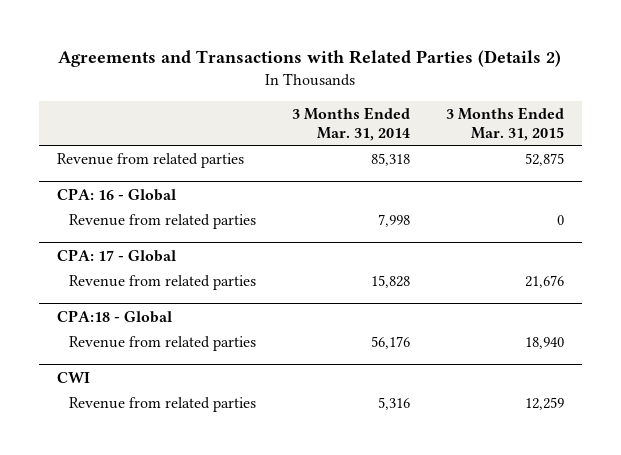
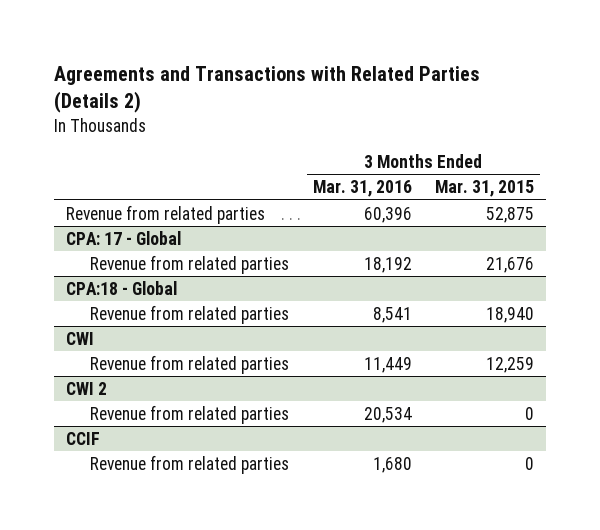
- | 3 Months Ended Mar. 31, 2014 | 3 Months Ended Mar. 31, 2015
+ | 3 Months Ended Mar. 31, 2016 | 3 Months Ended Mar. 31, 2015
- CPA: 16 - Global
- Revenue from related parties | 7,998 | 0
+ CWI 2
+ Revenue from related parties | 20,534 | 0
+ CCIF
+ Revenue from related parties | 1,680 | 0

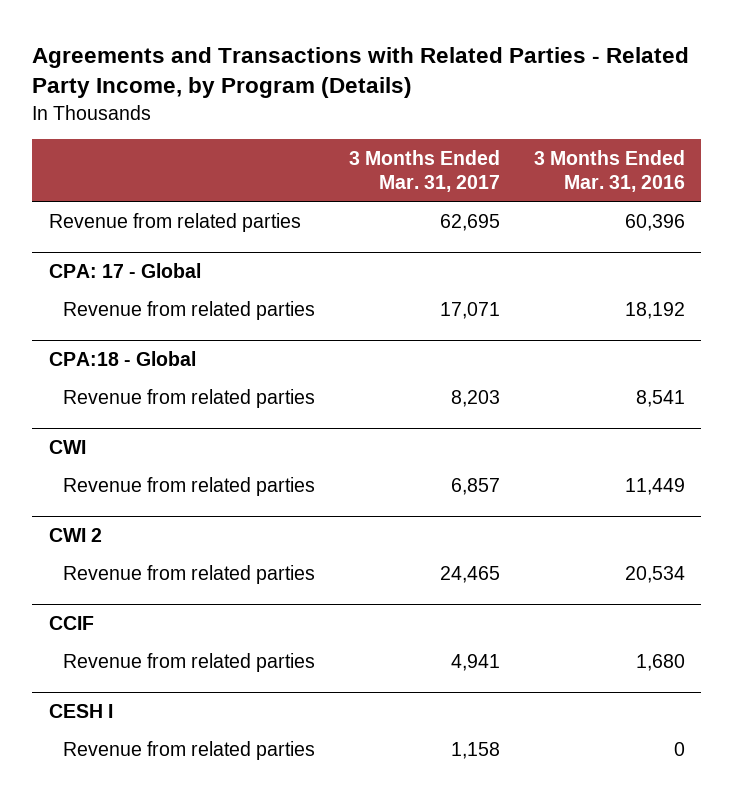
- Agreements and Transactions with Related Parties (Details 2)
+ Agreements and Transactions with Related Parties - Related Party Income, by Program (Details)
- | 3 Months Ended Mar. 31, 2016 | 3 Months Ended Mar. 31, 2015
+ | 3 Months Ended Mar. 31, 2017 | 3 Months Ended Mar. 31, 2016
+ CESH I
+ Revenue from related parties | 1,158 | 0

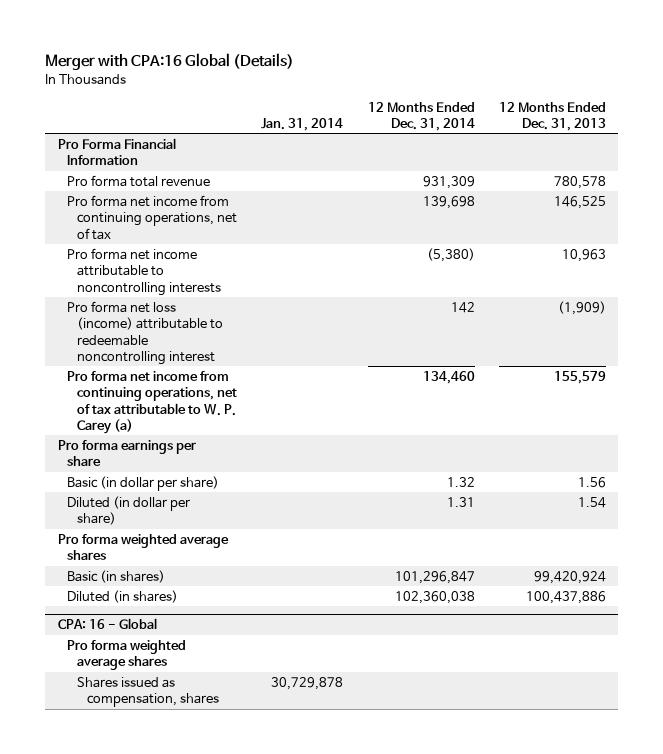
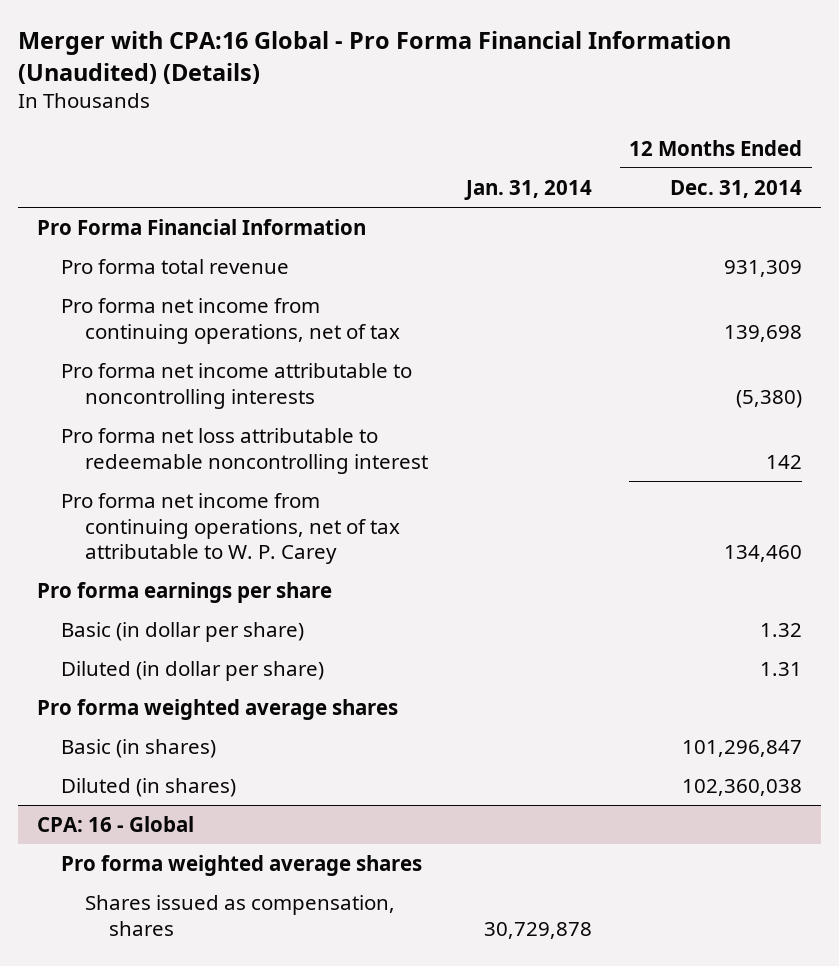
- Merger with CPA:16 Global (Details)
+ Merger with CPA:16 Global - Pro Forma Financial Information (Unaudited) (Details)
- | Jan. 31, 2014 | 12 Months Ended Dec. 31, 2014 | 12 Months Ended Dec. 31, 2013
+ | Jan. 31, 2014 | 12 Months Ended Dec. 31, 2014
- Pro forma net loss (income) attributable to redeemable noncontrolling interest | | 142 | (1,909)
- Pro forma net income from continuing operations, net of tax attributable to W. P. Carey (a) | | 134,460 | 155,579
+ Pro forma net loss attributable to redeemable noncontrolling interest | | 142
+ Pro forma net income from continuing operations, net of tax attributable to W. P. Carey | | 134,460

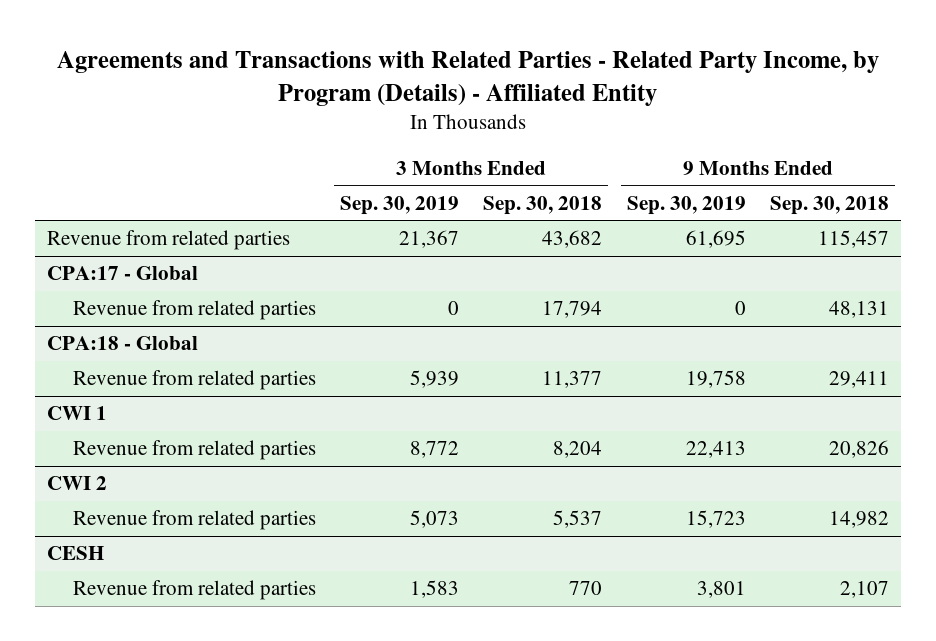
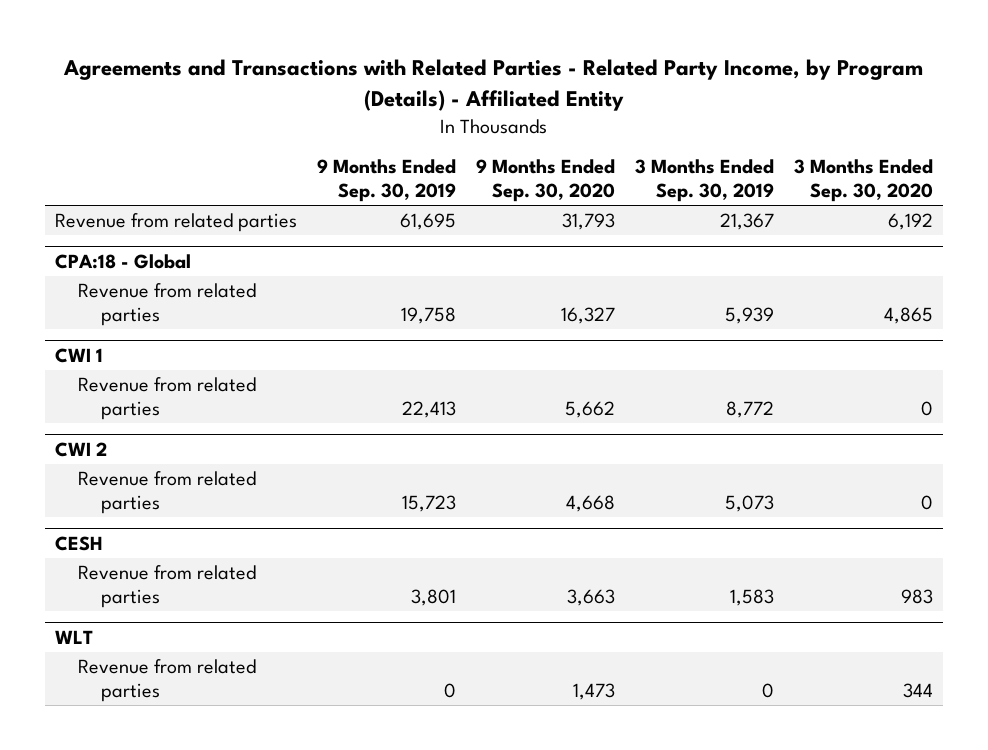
- | 3 Months Ended Sep. 30, 2019 | 3 Months Ended Sep. 30, 2018 | 9 Months Ended Sep. 30, 2019 | 9 Months Ended Sep. 30, 2018
+ | 9 Months Ended Sep. 30, 2019 | 9 Months Ended Sep. 30, 2020 | 3 Months Ended Sep. 30, 2019 | 3 Months Ended Sep. 30, 2020
- CPA:17 - Global
- Revenue from related parties | 0 | 17,794 | 0 | 48,131
+ WLT
+ Revenue from related parties | 0 | 1,473 | 0 | 344

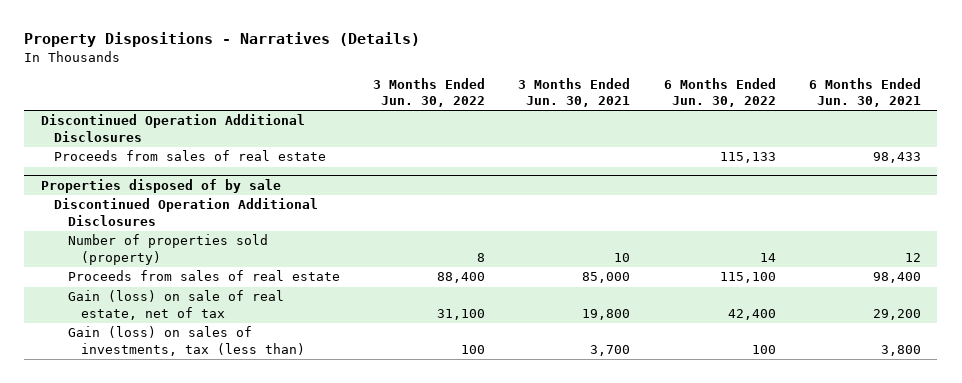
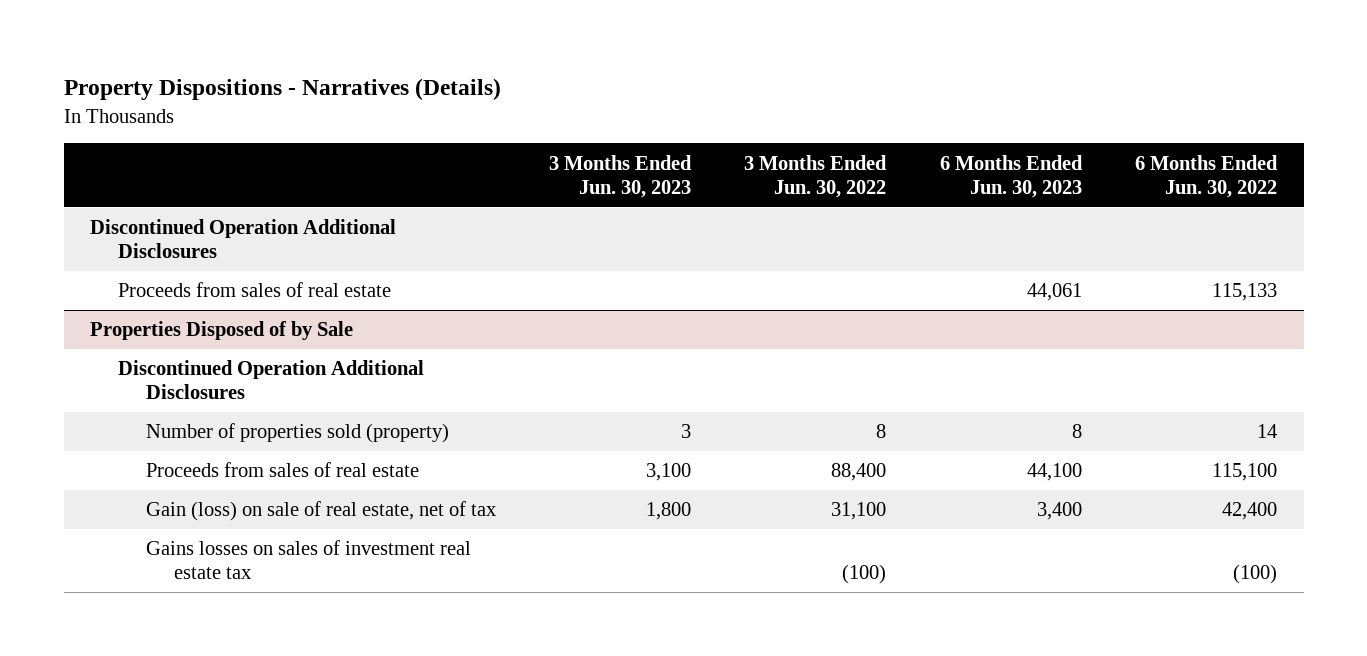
- | 3 Months Ended Jun. 30, 2022 | 3 Months Ended Jun. 30, 2021 | 6 Months Ended Jun. 30, 2022 | 6 Months Ended Jun. 30, 2021
+ | 3 Months Ended Jun. 30, 2023 | 3 Months Ended Jun. 30, 2022 | 6 Months Ended Jun. 30, 2023 | 6 Months Ended Jun. 30, 2022
- Properties disposed of by sale
+ Properties Disposed of by Sale
- Gain (loss) on sales of investments, tax (less than) | 100 | 3,700 | 100 | 3,800
+ Gains losses on sales of investment real estate tax | | (100) | | (100)

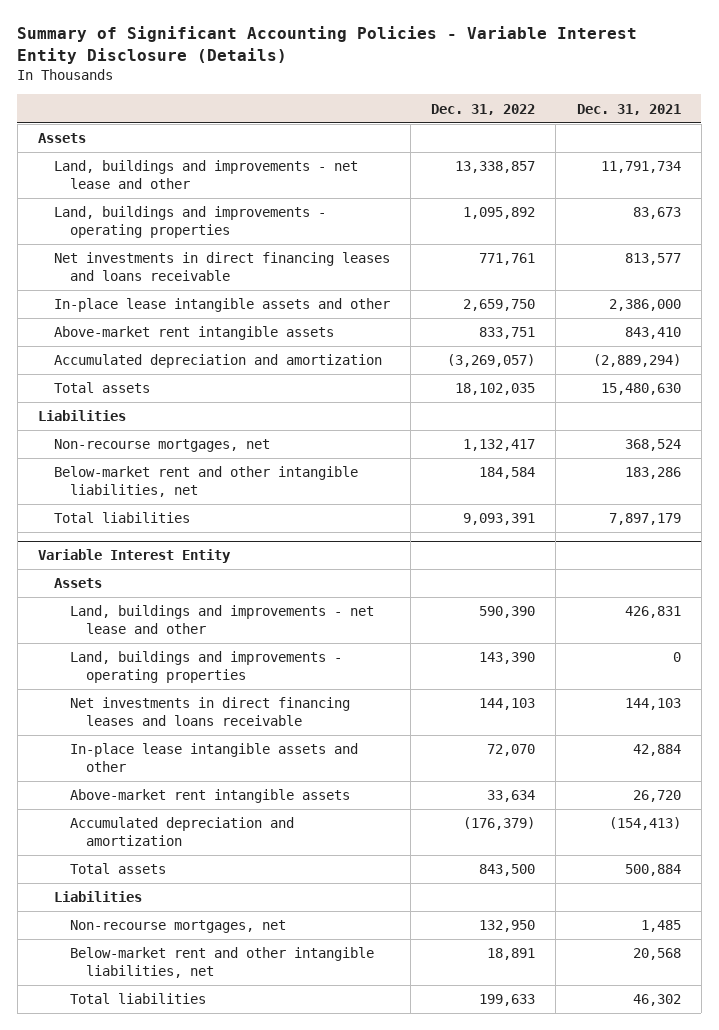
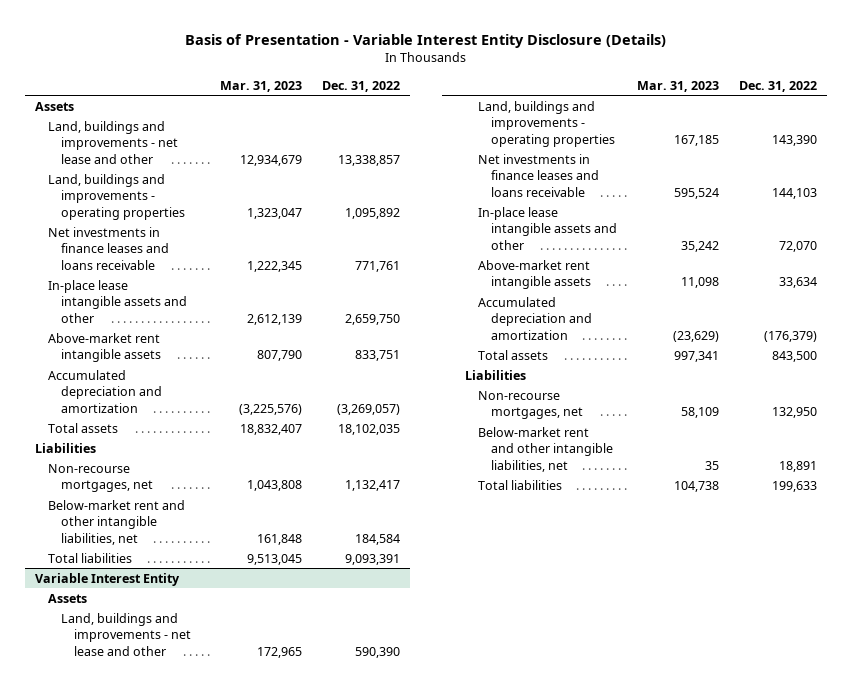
- Summary of Significant Accounting Policies - Variable Interest Entity Disclosure (Details)
+ Basis of Presentation - Variable Interest Entity Disclosure (Details)
- | Dec. 31, 2022 | Dec. 31, 2021
+ | Mar. 31, 2023 | Dec. 31, 2022
- Net investments in direct financing leases and loans receivable | 771,761 | 813,577
+ Net investments in finance leases and loans receivable | 1,222,345 | 771,761
@ Variable Interest Entity
- Net investments in direct financing leases and loans receivable | 144,103 | 144,103
+ Net investments in finance leases and loans receivable | 595,524 | 144,103

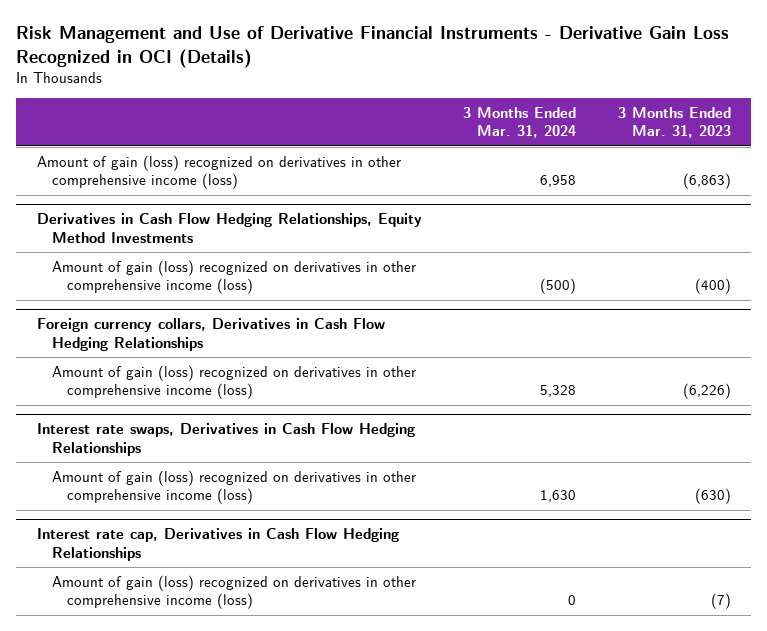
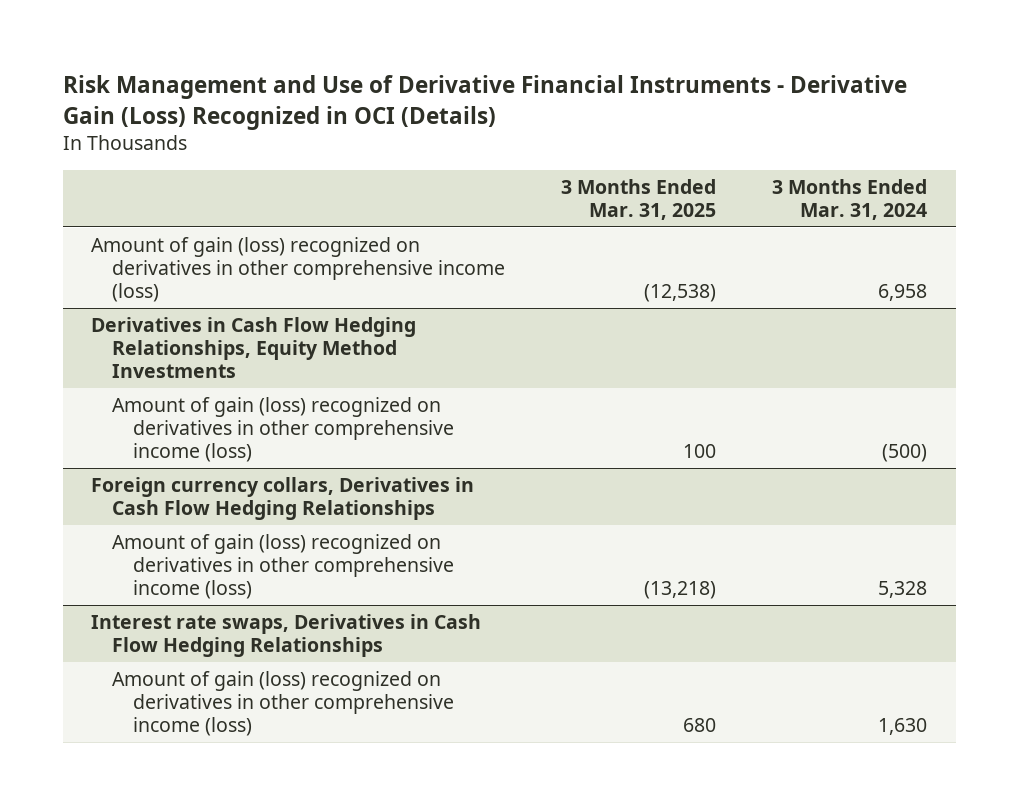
- Risk Management and Use of Derivative Financial Instruments - Derivative Gain Loss Recognized in OCI (Details)
+ Risk Management and Use of Derivative Financial Instruments - Derivative Gain (Loss) Recognized in OCI (Details)
- | 3 Months Ended Mar. 31, 2024 | 3 Months Ended Mar. 31, 2023
+ | 3 Months Ended Mar. 31, 2025 | 3 Months Ended Mar. 31, 2024
- Interest rate cap, Derivatives in Cash Flow Hedging Relationships
- Amount of gain (loss) recognized on derivatives in other comprehensive income (loss) | 0 | (7)

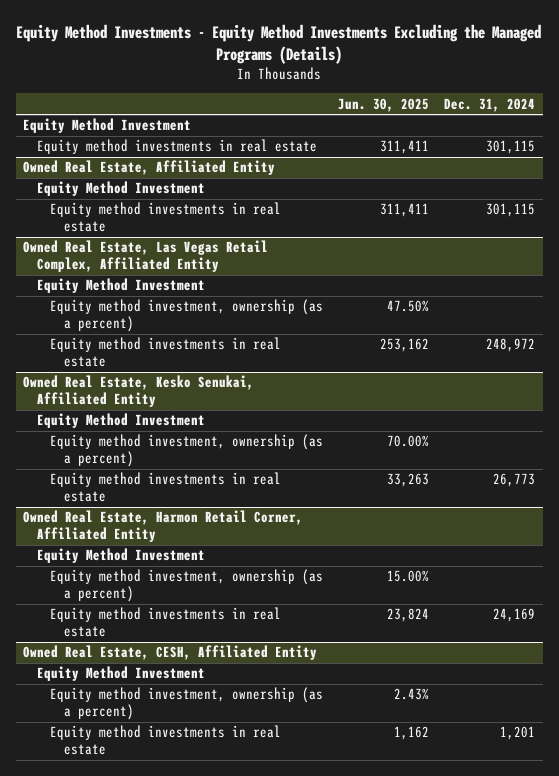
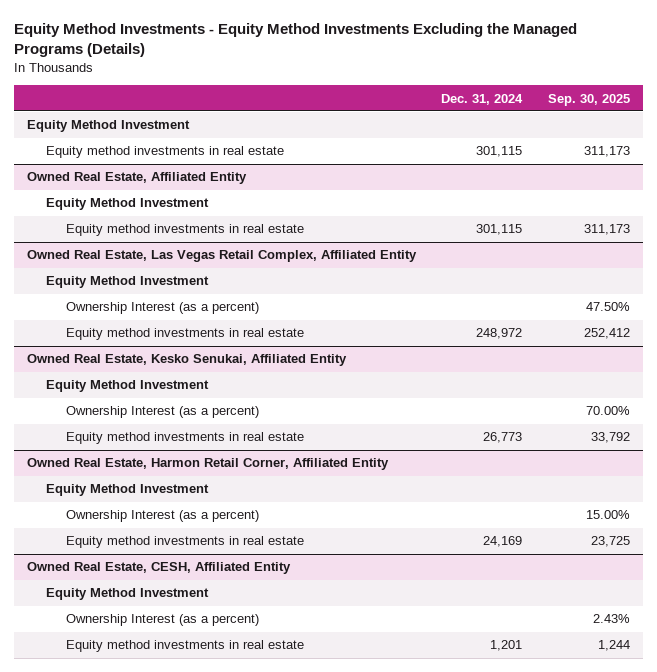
- | Jun. 30, 2025 | Dec. 31, 2024
+ | Dec. 31, 2024 | Sep. 30, 2025
@ Owned Real Estate, Las Vegas Retail Complex, Affiliated Entity
- Equity method investment, ownership (as a percent) | 47.50% |
+ Ownership Interest (as a percent) | | 47.50%
@ Owned Real Estate, Kesko Senukai, Affiliated Entity
- Equity method investment, ownership (as a percent) | 70.00% |
+ Ownership Interest (as a percent) | | 70.00%
@ Owned Real Estate, Harmon Retail Corner, Affiliated Entity
- Equity method investment, ownership (as a percent) | 15.00% |
+ Ownership Interest (as a percent) | | 15.00%
@ Owned Real Estate, CESH, Affiliated Entity
- Equity method investment, ownership (as a percent) | 2.43% |
+ Ownership Interest (as a percent) | | 2.43%

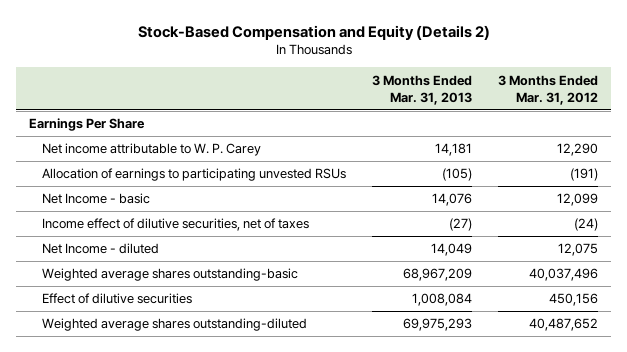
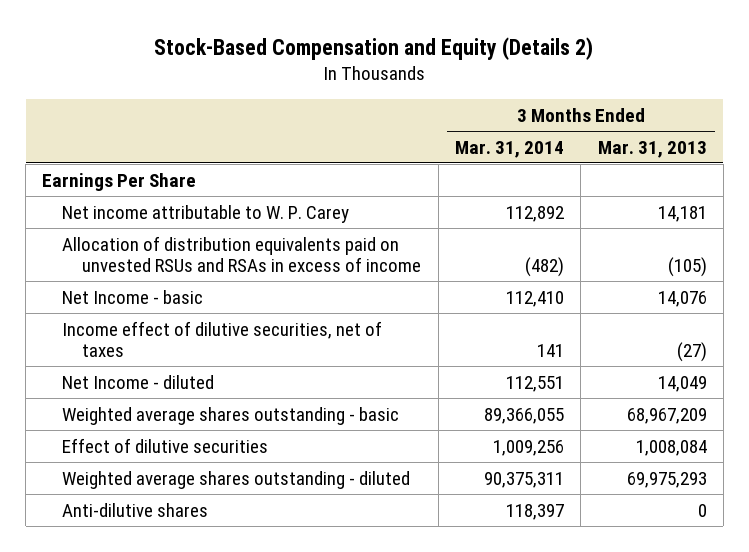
- | 3 Months Ended Mar. 31, 2013 | 3 Months Ended Mar. 31, 2012
+ | 3 Months Ended Mar. 31, 2014 | 3 Months Ended Mar. 31, 2013
- Allocation of earnings to participating unvested RSUs | (105) | (191)
+ Allocation of distribution equivalents paid on unvested RSUs and RSAs in excess of income | (482) | (105)
- Weighted average shares outstanding-basic | 68,967,209 | 40,037,496
+ Weighted average shares outstanding - basic | 89,366,055 | 68,967,209
- Weighted average shares outstanding-diluted | 69,975,293 | 40,487,652
+ Weighted average shares outstanding - diluted | 90,375,311 | 69,975,293
+ Anti-dilutive shares | 118,397 | 0

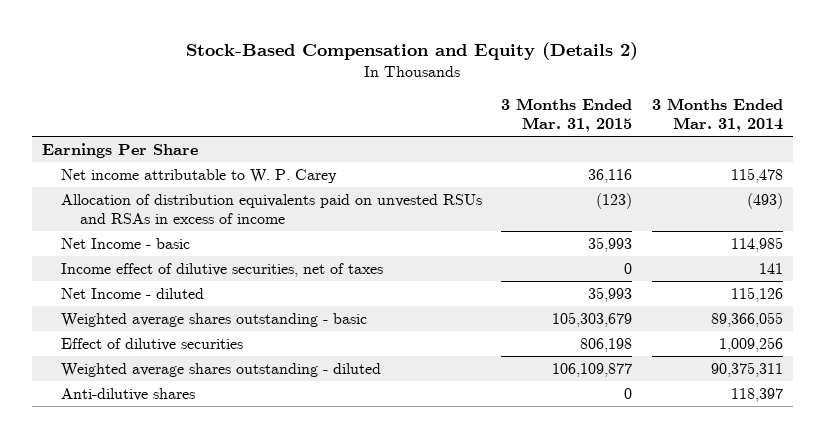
- | 3 Months Ended Mar. 31, 2014 | 3 Months Ended Mar. 31, 2013
+ | 3 Months Ended Mar. 31, 2015 | 3 Months Ended Mar. 31, 2014
- Net income attributable to W. P. Carey | 112,892 | 14,181
- Allocation of distribution equivalents paid on unvested RSUs and RSAs in excess of income | (482) | (105)
- Net Income - basic | 112,410 | 14,076
+ Net income attributable to W. P. Carey | 36,116 | 115,478
+ Allocation of distribution equivalents paid on unvested RSUs and RSAs in excess of income | (123) | (493)
+ Net Income - basic | 35,993 | 114,985
- Net Income - diluted | 112,551 | 14,049
+ Net Income - diluted | 35,993 | 115,126

